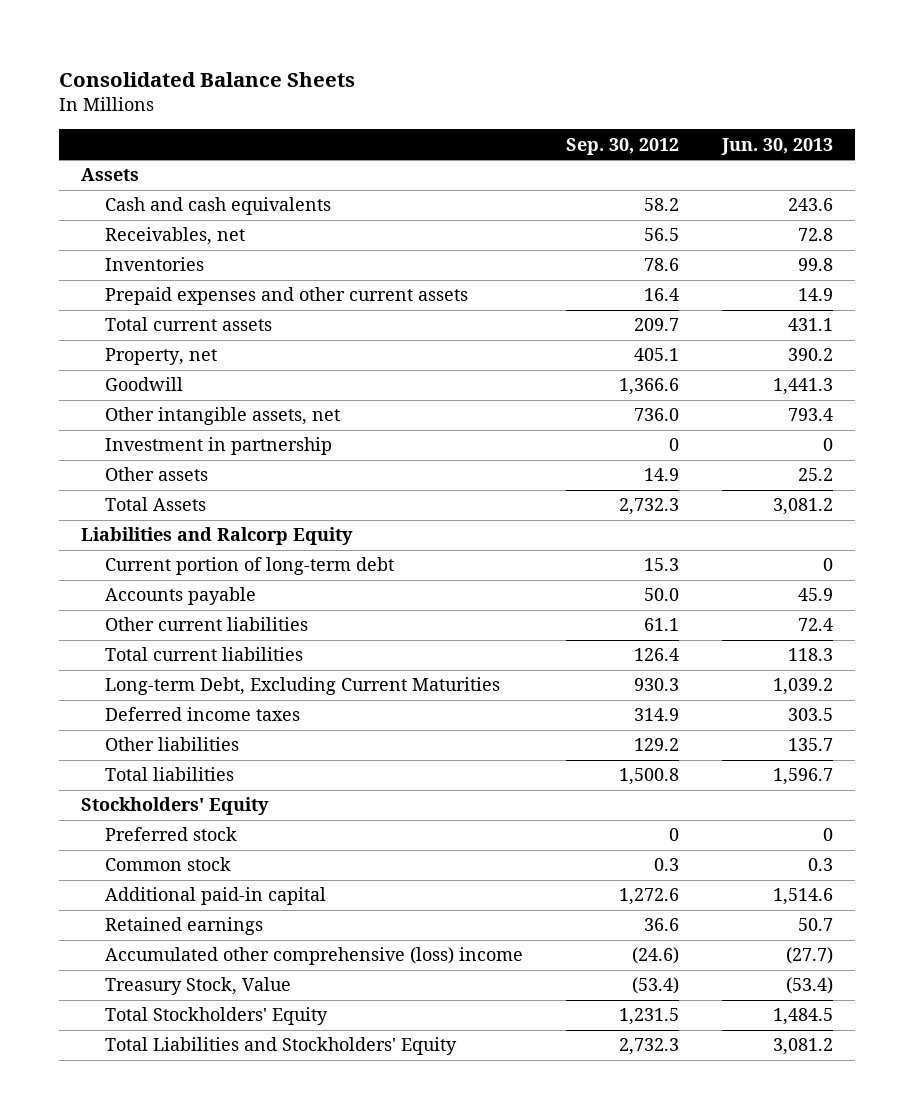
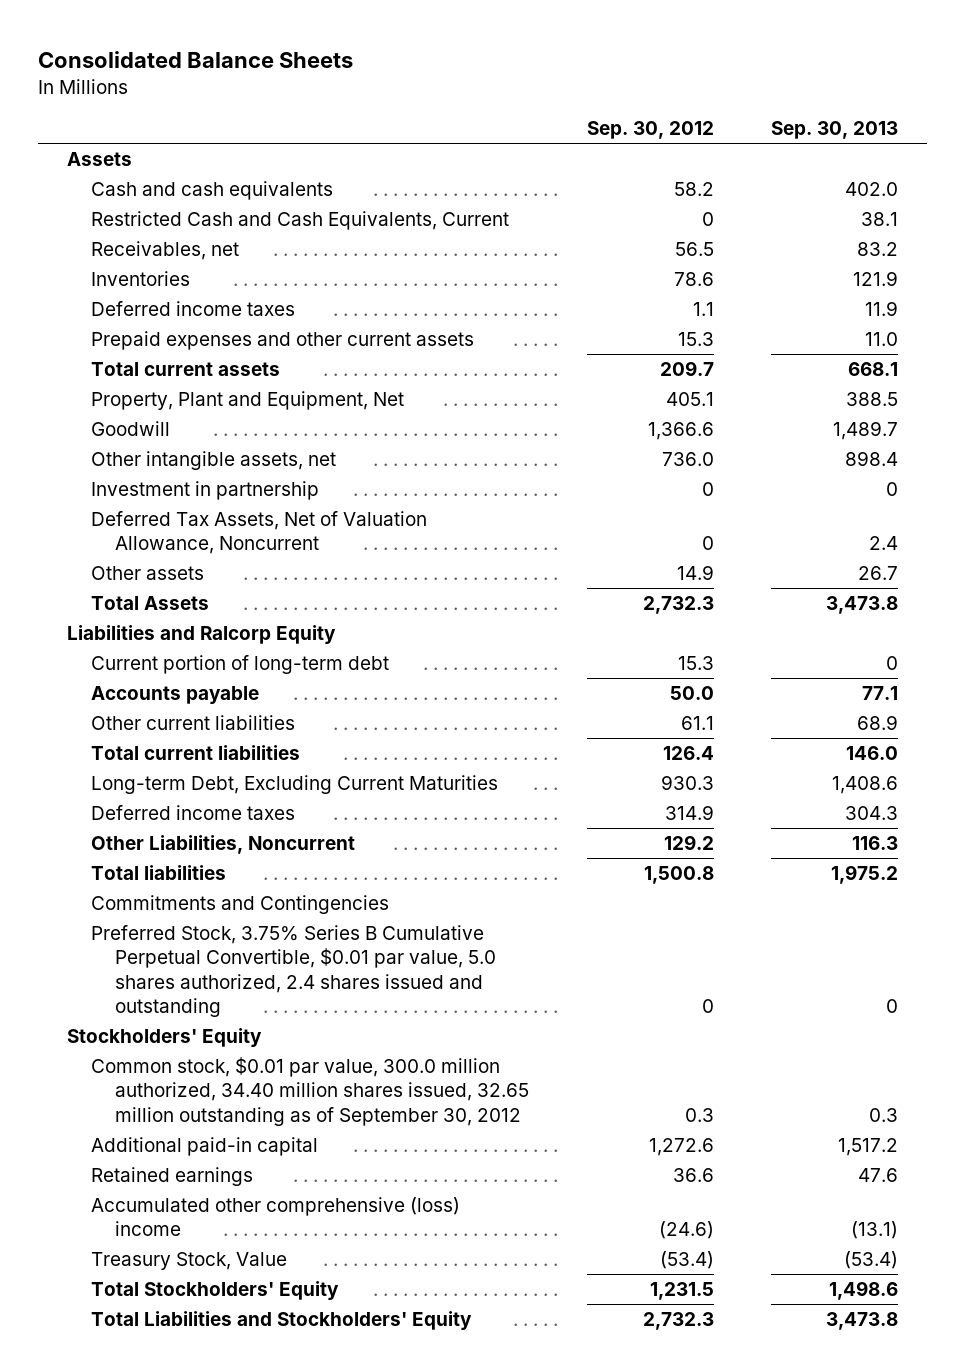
- | Sep. 30, 2012 | Jun. 30, 2013
+ | Sep. 30, 2012 | Sep. 30, 2013
+ Restricted Cash and Cash Equivalents, Current | 0 | 38.1
- Prepaid expenses and other current assets | 16.4 | 14.9
+ Deferred income taxes | 1.1 | 11.9
+ Prepaid expenses and other current assets | 15.3 | 11.0
- Property, net | 405.1 | 390.2
+ Property, Plant and Equipment, Net | 405.1 | 388.5
+ Deferred Tax Assets, Net of Valuation Allowance, Noncurrent | 0 | 2.4
- Other liabilities | 129.2 | 135.7
+ Other Liabilities, Noncurrent | 129.2 | 116.3
+ Commitments and Contingencies
+ Preferred Stock, 3.75% Series B Cumulative Perpetual Convertible, $0.01 par value, 5.0 shares authorized, 2.4 shares issued and outstanding | 0 | 0
- Preferred stock | 0 | 0
- Common stock | 0.3 | 0.3
+ Common stock, $0.01 par value, 300.0 million authorized, 34.40 million shares issued, 32.65 million outstanding as of September 30, 2012 | 0.3 | 0.3

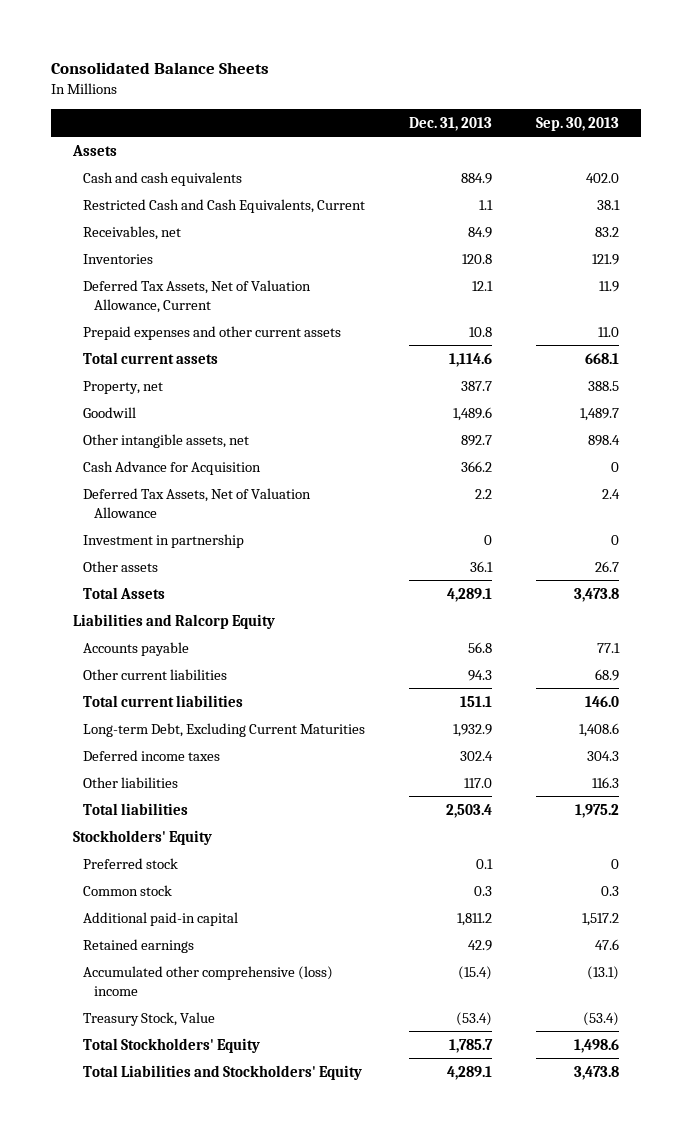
- | Sep. 30, 2012 | Sep. 30, 2013
+ | Dec. 31, 2013 | Sep. 30, 2013
- Deferred income taxes | 1.1 | 11.9
+ Deferred Tax Assets, Net of Valuation Allowance, Current | 12.1 | 11.9
- Property, Plant and Equipment, Net | 405.1 | 388.5
+ Property, net | 387.7 | 388.5
+ Cash Advance for Acquisition | 366.2 | 0
+ Deferred Tax Assets, Net of Valuation Allowance | 2.2 | 2.4
- Deferred Tax Assets, Net of Valuation Allowance, Noncurrent | 0 | 2.4
- Current portion of long-term debt | 15.3 | 0
- Other Liabilities, Noncurrent | 129.2 | 116.3
+ Other liabilities | 117.0 | 116.3
- Commitments and Contingencies
- Preferred Stock, 3.75% Series B Cumulative Perpetual Convertible, $0.01 par value, 5.0 shares authorized, 2.4 shares issued and outstanding | 0 | 0
- Common stock, $0.01 par value, 300.0 million authorized, 34.40 million shares issued, 32.65 million outstanding as of September 30, 2012 | 0.3 | 0.3
+ Preferred stock | 0.1 | 0
+ Common stock | 0.3 | 0.3

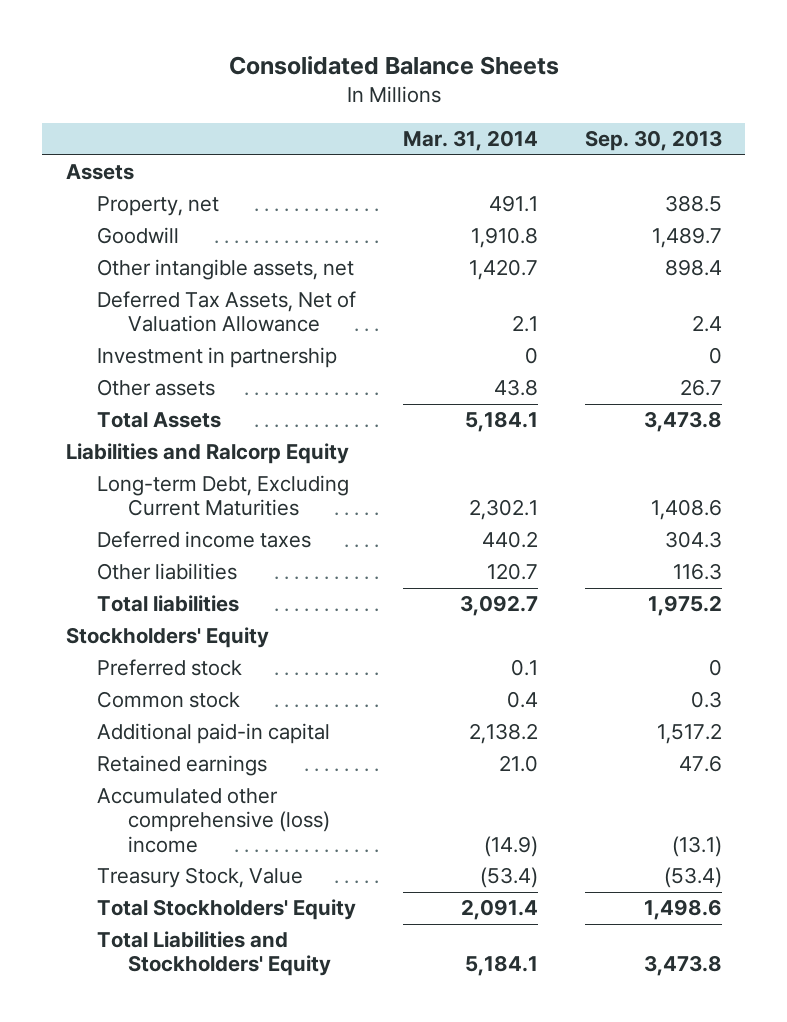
- | Dec. 31, 2013 | Sep. 30, 2013
+ | Mar. 31, 2014 | Sep. 30, 2013
- Cash and cash equivalents | 884.9 | 402.0
- Restricted Cash and Cash Equivalents, Current | 1.1 | 38.1
- Receivables, net | 84.9 | 83.2
- Inventories | 120.8 | 121.9
- Deferred Tax Assets, Net of Valuation Allowance, Current | 12.1 | 11.9
- Prepaid expenses and other current assets | 10.8 | 11.0
- Total current assets | 1,114.6 | 668.1
- Cash Advance for Acquisition | 366.2 | 0
- Accounts payable | 56.8 | 77.1
- Other current liabilities | 94.3 | 68.9
- Total current liabilities | 151.1 | 146.0

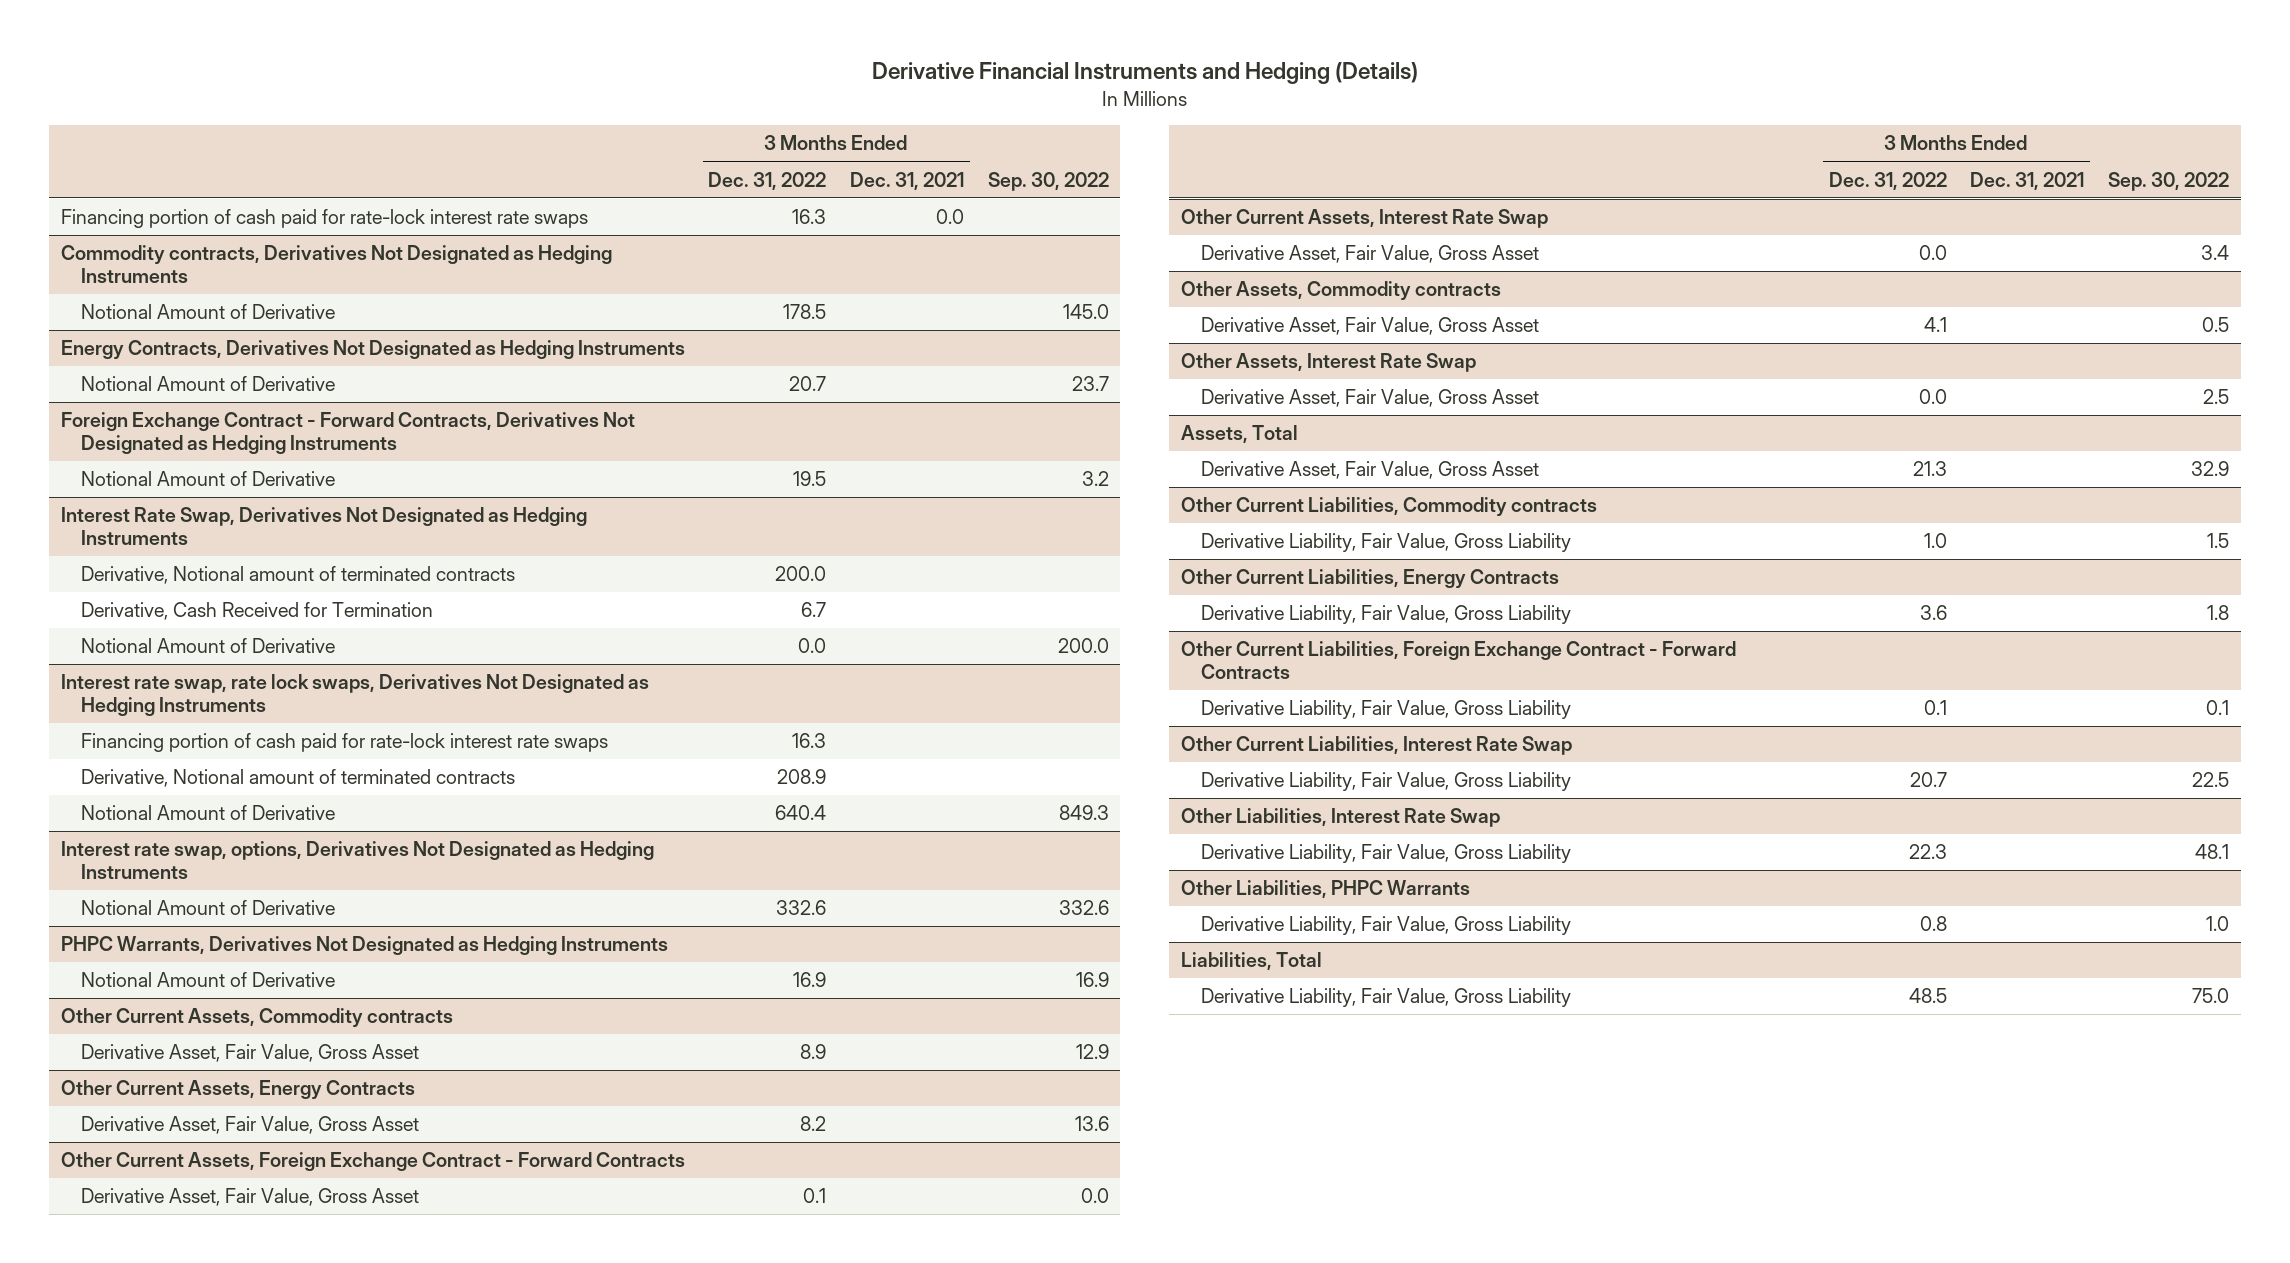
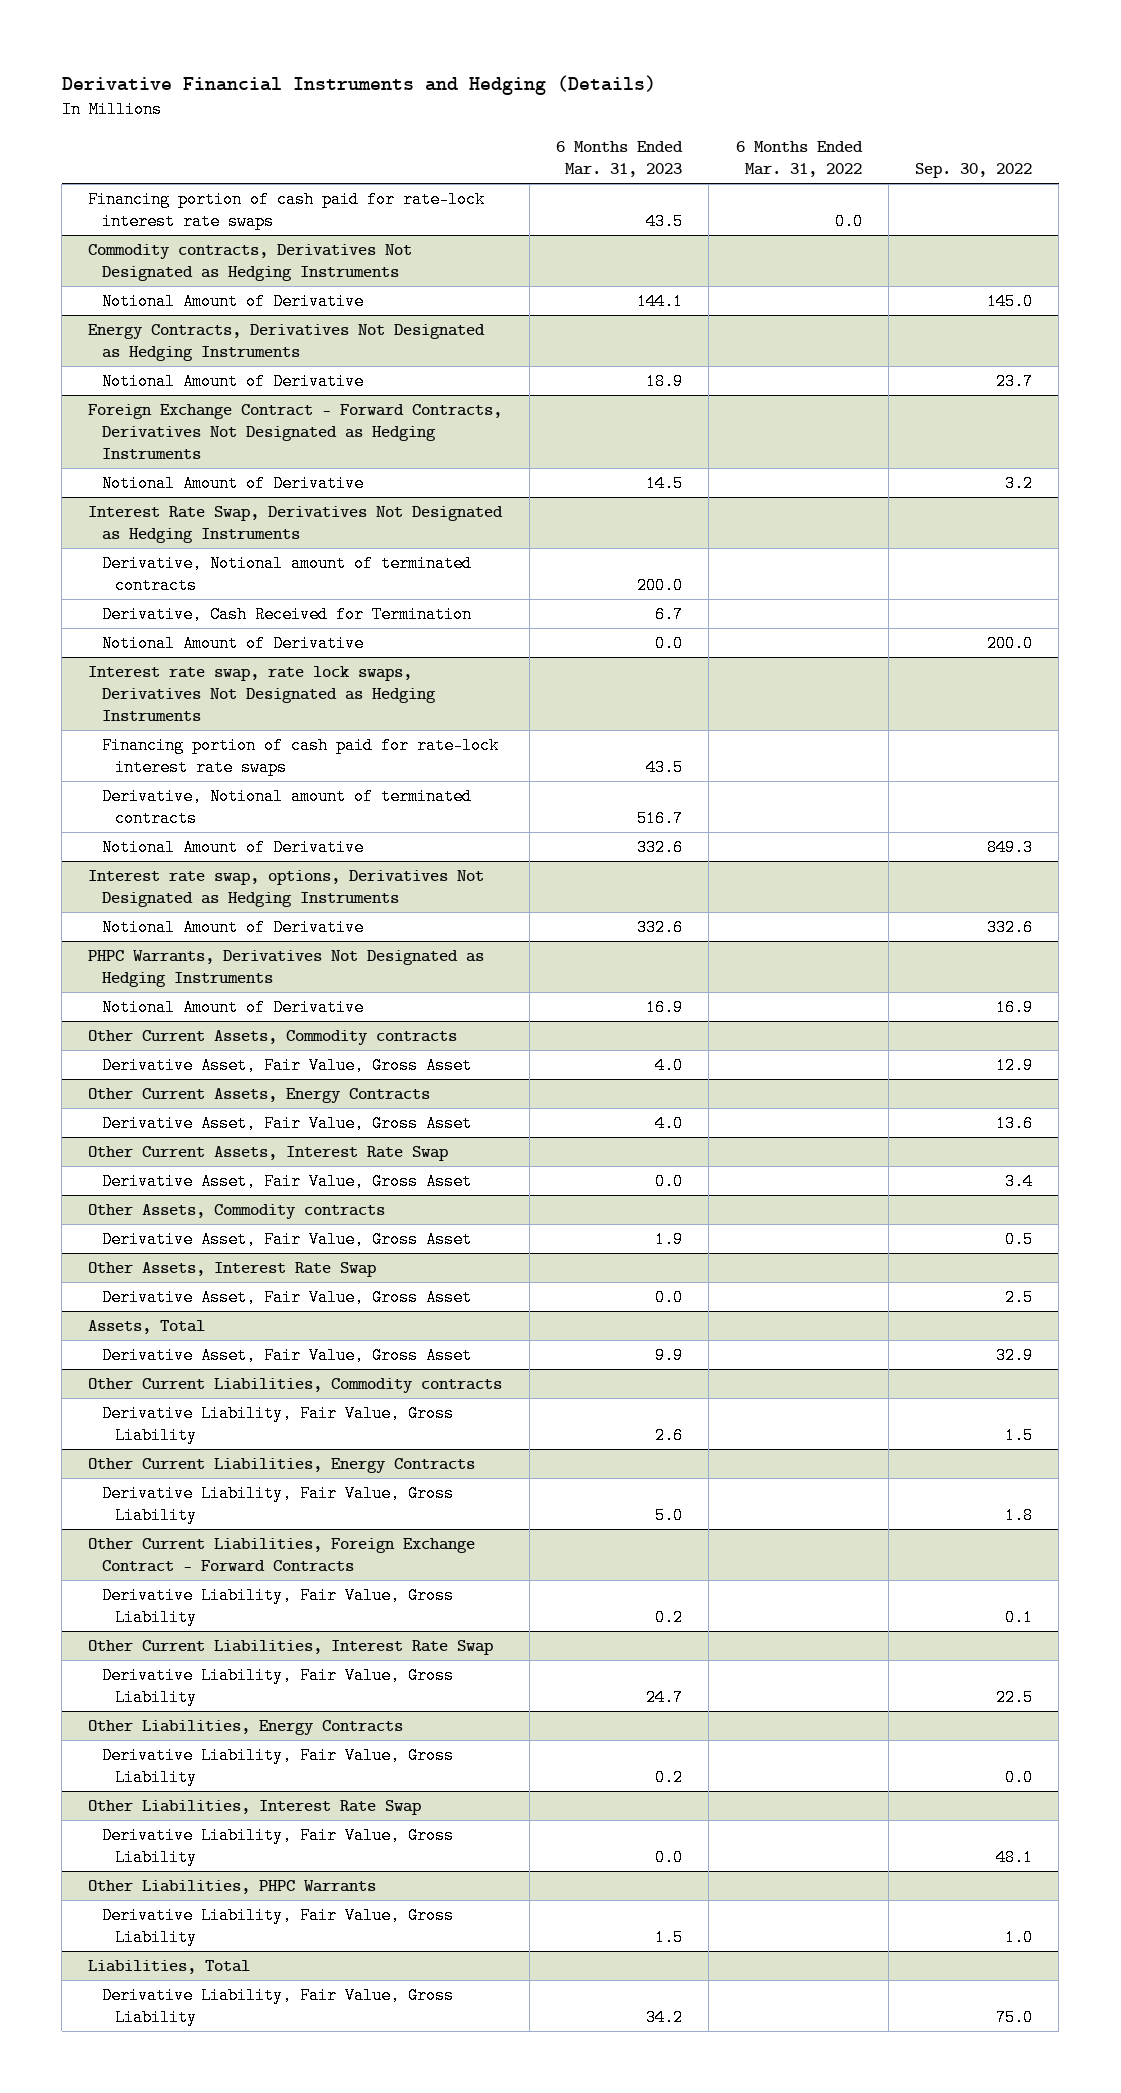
- | 3 Months Ended Dec. 31, 2022 | 3 Months Ended Dec. 31, 2021 | Sep. 30, 2022
+ | 6 Months Ended Mar. 31, 2023 | 6 Months Ended Mar. 31, 2022 | Sep. 30, 2022
- Other Current Assets, Foreign Exchange Contract - Forward Contracts
- Derivative Asset, Fair Value, Gross Asset | 0.1 | | 0.0
+ Other Liabilities, Energy Contracts
+ Derivative Liability, Fair Value, Gross Liability | 0.2 | | 0.0

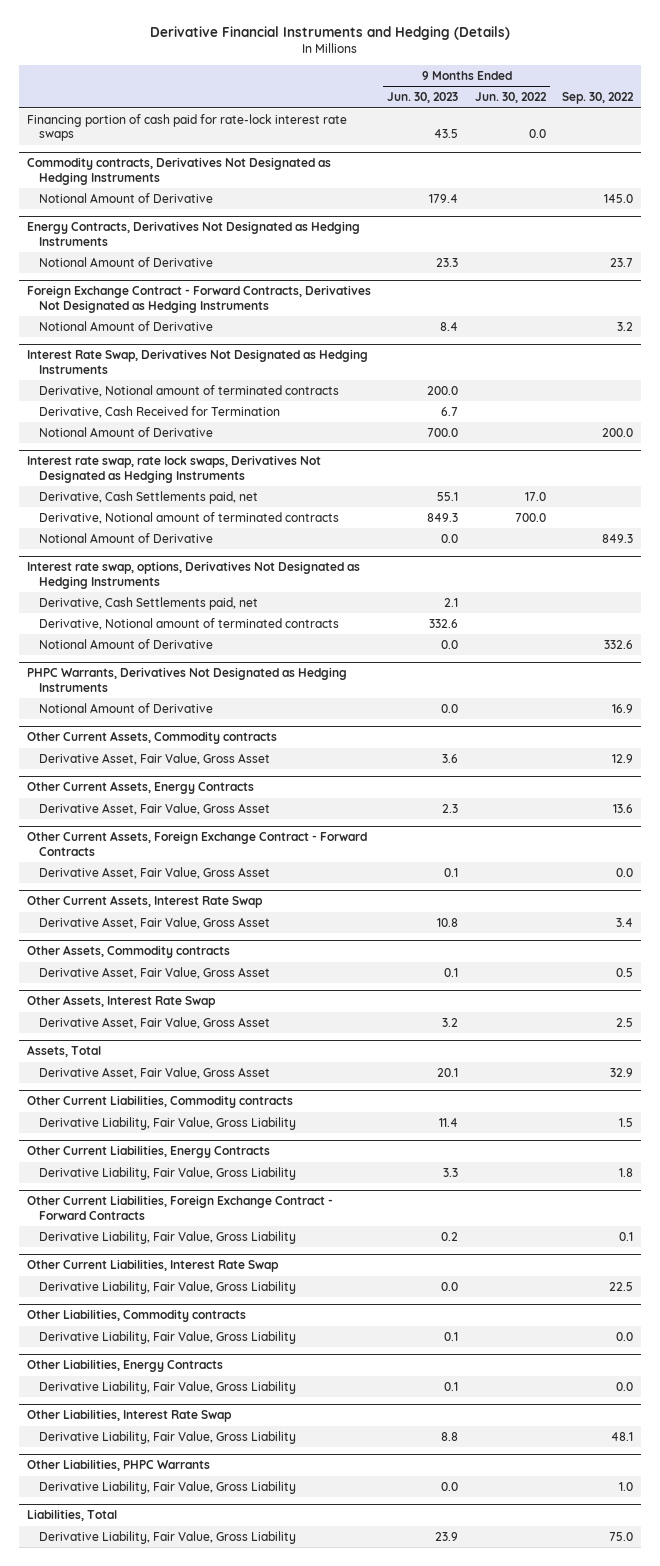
- | 6 Months Ended Mar. 31, 2023 | 6 Months Ended Mar. 31, 2022 | Sep. 30, 2022
+ | 9 Months Ended Jun. 30, 2023 | 9 Months Ended Jun. 30, 2022 | Sep. 30, 2022
@ Interest rate swap, rate lock swaps, Derivatives Not Designated as Hedging Instruments
- Financing portion of cash paid for rate-lock interest rate swaps | 43.5 | |
+ Derivative, Cash Settlements paid, net | 55.1 | 17.0 |
@ Interest rate swap, options, Derivatives Not Designated as Hedging Instruments
+ Derivative, Cash Settlements paid, net | 2.1 | |
+ Derivative, Notional amount of terminated contracts | 332.6 | |
+ Other Current Assets, Foreign Exchange Contract - Forward Contracts
+ Derivative Asset, Fair Value, Gross Asset | 0.1 | | 0.0
+ Other Liabilities, Commodity contracts
+ Derivative Liability, Fair Value, Gross Liability | 0.1 | | 0.0

